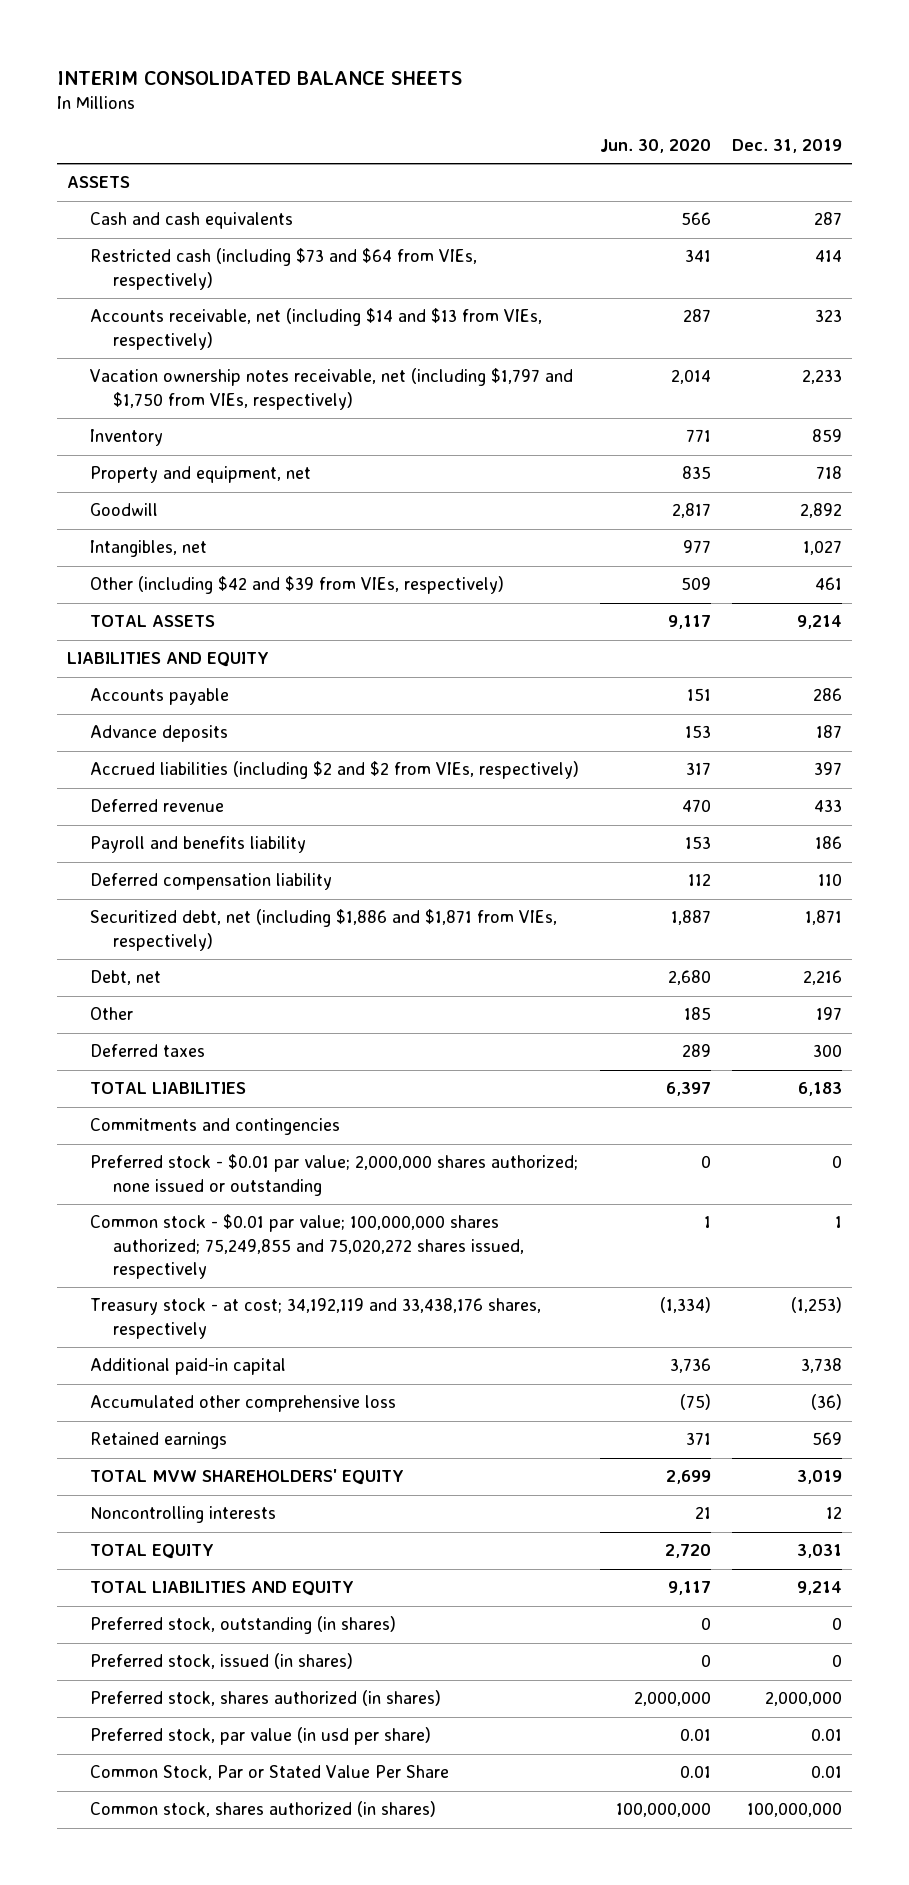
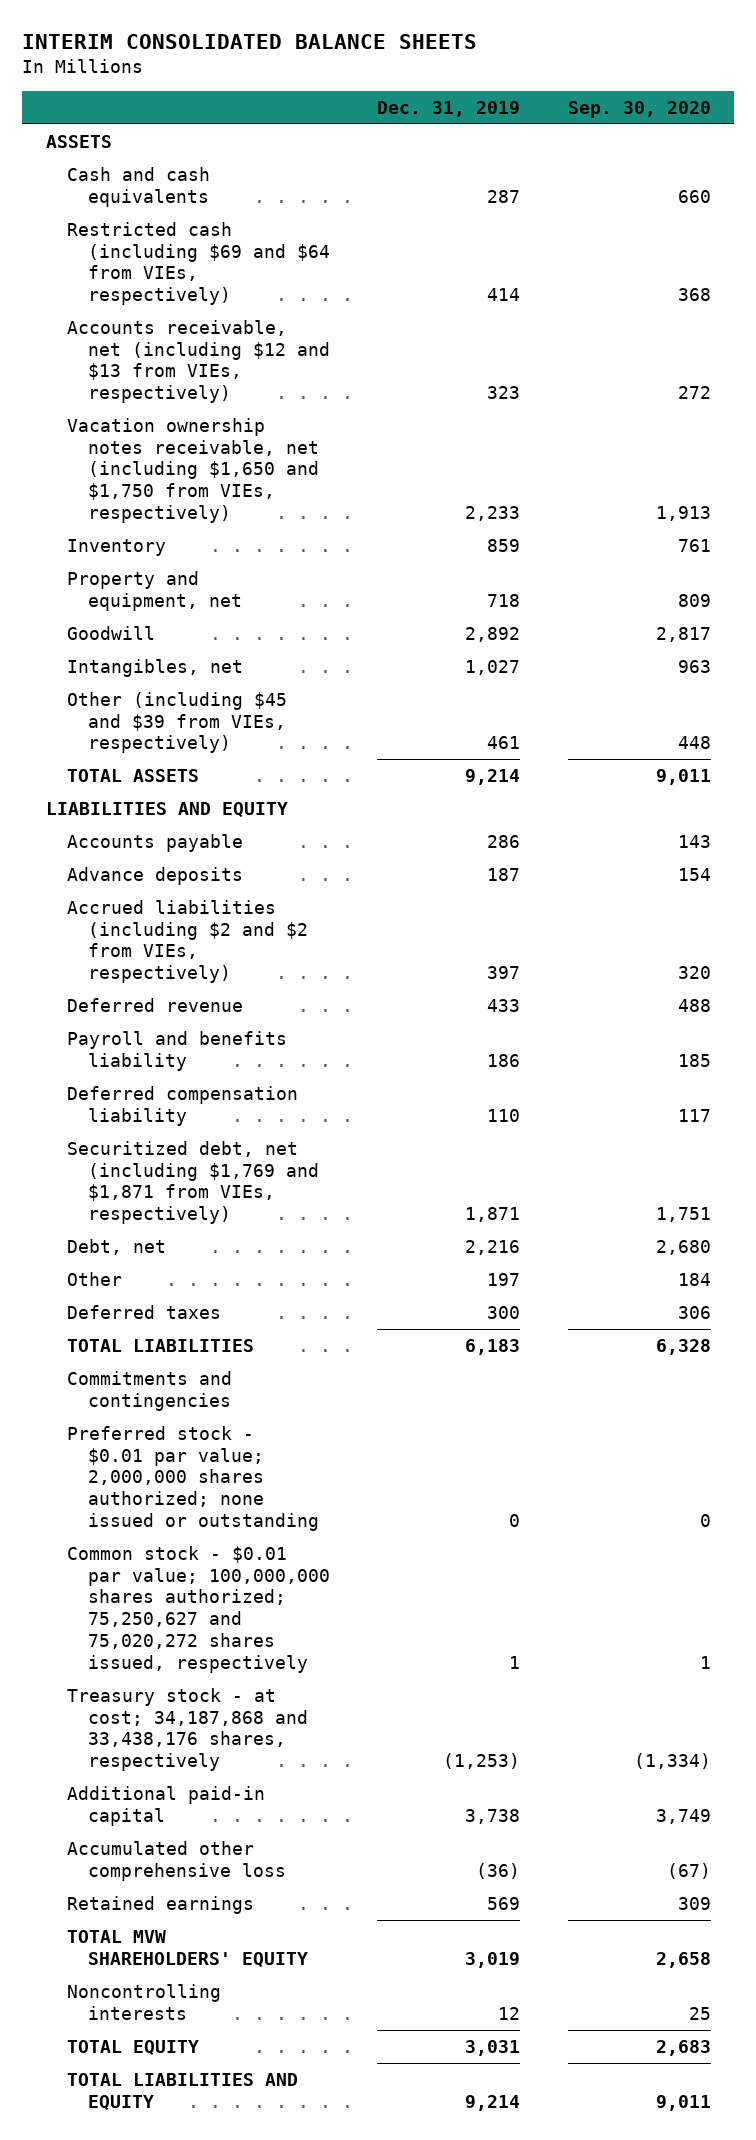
- | Jun. 30, 2020 | Dec. 31, 2019
+ | Dec. 31, 2019 | Sep. 30, 2020
- Restricted cash (including $73 and $64 from VIEs, respectively) | 341 | 414
- Accounts receivable, net (including $14 and $13 from VIEs, respectively) | 287 | 323
- Vacation ownership notes receivable, net (including $1,797 and $1,750 from VIEs, respectively) | 2,014 | 2,233
+ Restricted cash (including $69 and $64 from VIEs, respectively) | 414 | 368
+ Accounts receivable, net (including $12 and $13 from VIEs, respectively) | 323 | 272
+ Vacation ownership notes receivable, net (including $1,650 and $1,750 from VIEs, respectively) | 2,233 | 1,913
- Other (including $42 and $39 from VIEs, respectively) | 509 | 461
+ Other (including $45 and $39 from VIEs, respectively) | 461 | 448
- Securitized debt, net (including $1,886 and $1,871 from VIEs, respectively) | 1,887 | 1,871
+ Securitized debt, net (including $1,769 and $1,871 from VIEs, respectively) | 1,871 | 1,751
- Common stock - $0.01 par value; 100,000,000 shares authorized; 75,249,855 and 75,020,272 shares issued, respectively | 1 | 1
- Treasury stock - at cost; 34,192,119 and 33,438,176 shares, respectively | (1,334) | (1,253)
+ Common stock - $0.01 par value; 100,000,000 shares authorized; 75,250,627 and 75,020,272 shares issued, respectively | 1 | 1
+ Treasury stock - at cost; 34,187,868 and 33,438,176 shares, respectively | (1,253) | (1,334)
- Preferred stock, outstanding (in shares) | 0 | 0
- Preferred stock, issued (in shares) | 0 | 0
- Preferred stock, shares authorized (in shares) | 2,000,000 | 2,000,000
- Preferred stock, par value (in usd per share) | 0.01 | 0.01
- Common Stock, Par or Stated Value Per Share | 0.01 | 0.01
- Common stock, shares authorized (in shares) | 100,000,000 | 100,000,000

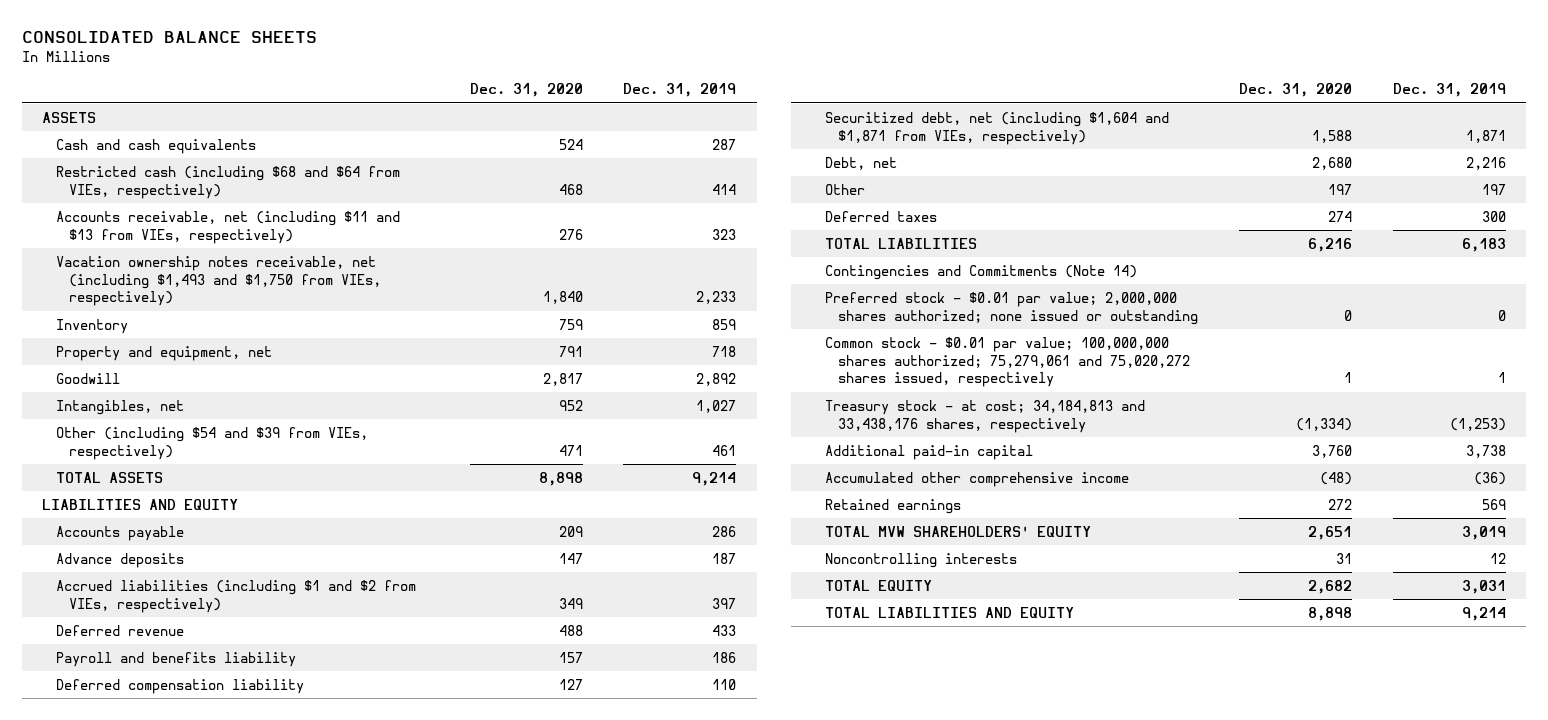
- INTERIM CONSOLIDATED BALANCE SHEETS
+ CONSOLIDATED BALANCE SHEETS
- | Dec. 31, 2019 | Sep. 30, 2020
+ | Dec. 31, 2020 | Dec. 31, 2019
- Restricted cash (including $69 and $64 from VIEs, respectively) | 414 | 368
- Accounts receivable, net (including $12 and $13 from VIEs, respectively) | 323 | 272
- Vacation ownership notes receivable, net (including $1,650 and $1,750 from VIEs, respectively) | 2,233 | 1,913
+ Restricted cash (including $68 and $64 from VIEs, respectively) | 468 | 414
+ Accounts receivable, net (including $11 and $13 from VIEs, respectively) | 276 | 323
+ Vacation ownership notes receivable, net (including $1,493 and $1,750 from VIEs, respectively) | 1,840 | 2,233
- Other (including $45 and $39 from VIEs, respectively) | 461 | 448
+ Other (including $54 and $39 from VIEs, respectively) | 471 | 461
- Accrued liabilities (including $2 and $2 from VIEs, respectively) | 397 | 320
+ Accrued liabilities (including $1 and $2 from VIEs, respectively) | 349 | 397
- Securitized debt, net (including $1,769 and $1,871 from VIEs, respectively) | 1,871 | 1,751
+ Securitized debt, net (including $1,604 and $1,871 from VIEs, respectively) | 1,588 | 1,871
- Commitments and contingencies
+ Contingencies and Commitments (Note 14)
- Common stock - $0.01 par value; 100,000,000 shares authorized; 75,250,627 and 75,020,272 shares issued, respectively | 1 | 1
- Treasury stock - at cost; 34,187,868 and 33,438,176 shares, respectively | (1,253) | (1,334)
+ Common stock - $0.01 par value; 100,000,000 shares authorized; 75,279,061 and 75,020,272 shares issued, respectively | 1 | 1
+ Treasury stock - at cost; 34,184,813 and 33,438,176 shares, respectively | (1,334) | (1,253)
- Accumulated other comprehensive loss | (36) | (67)
+ Accumulated other comprehensive income | (48) | (36)

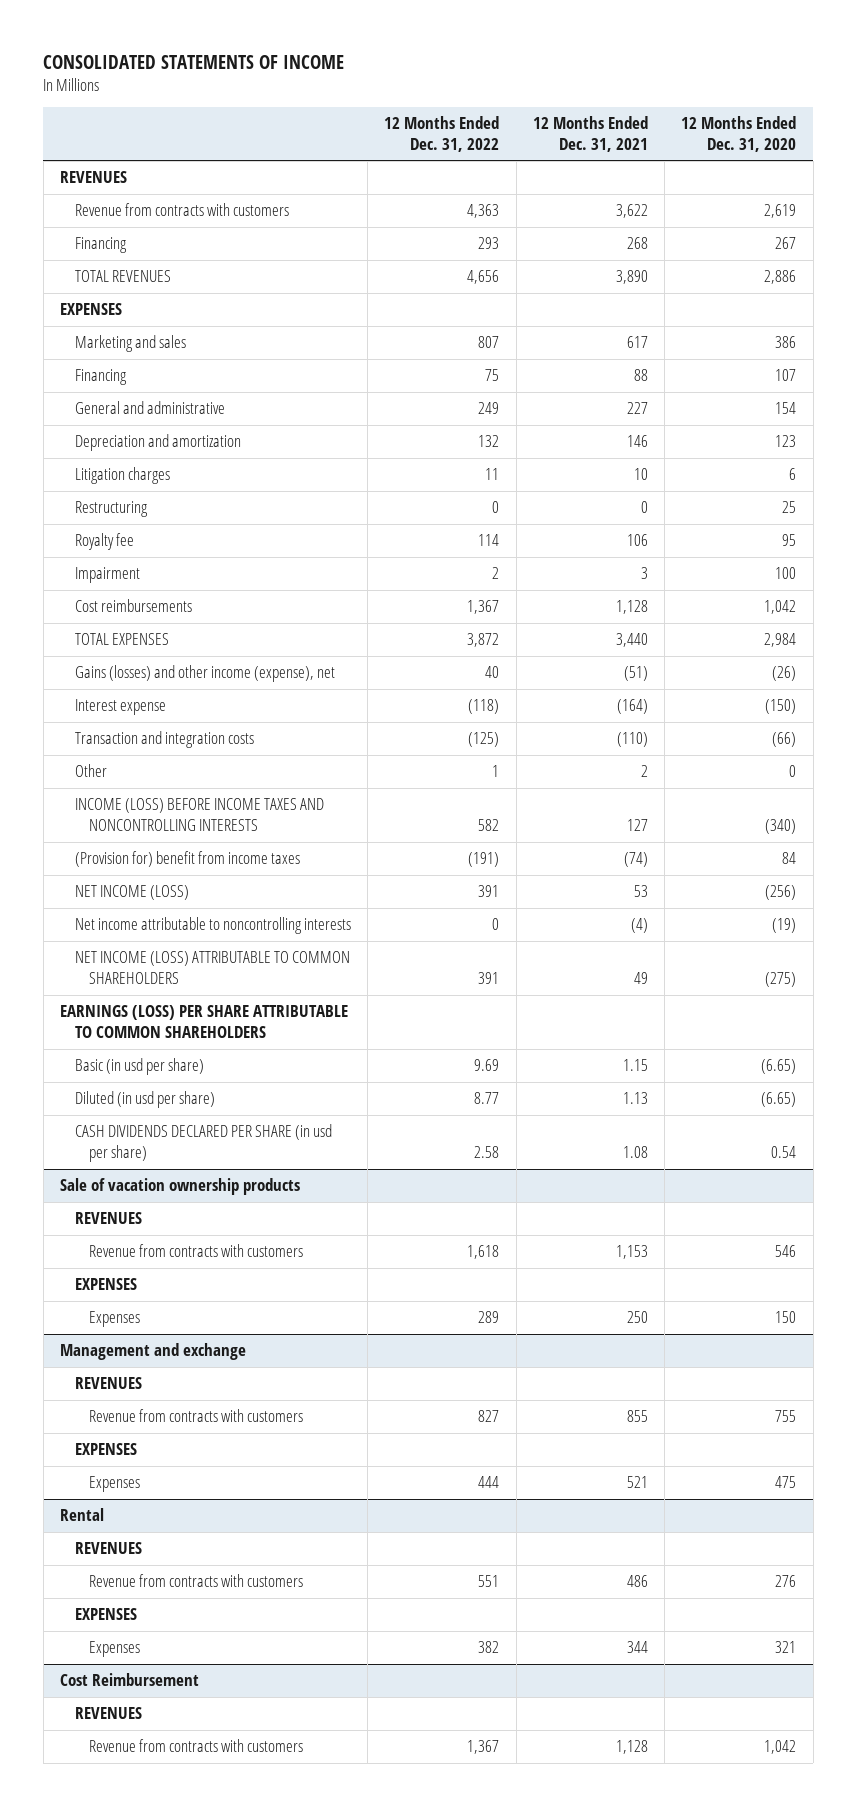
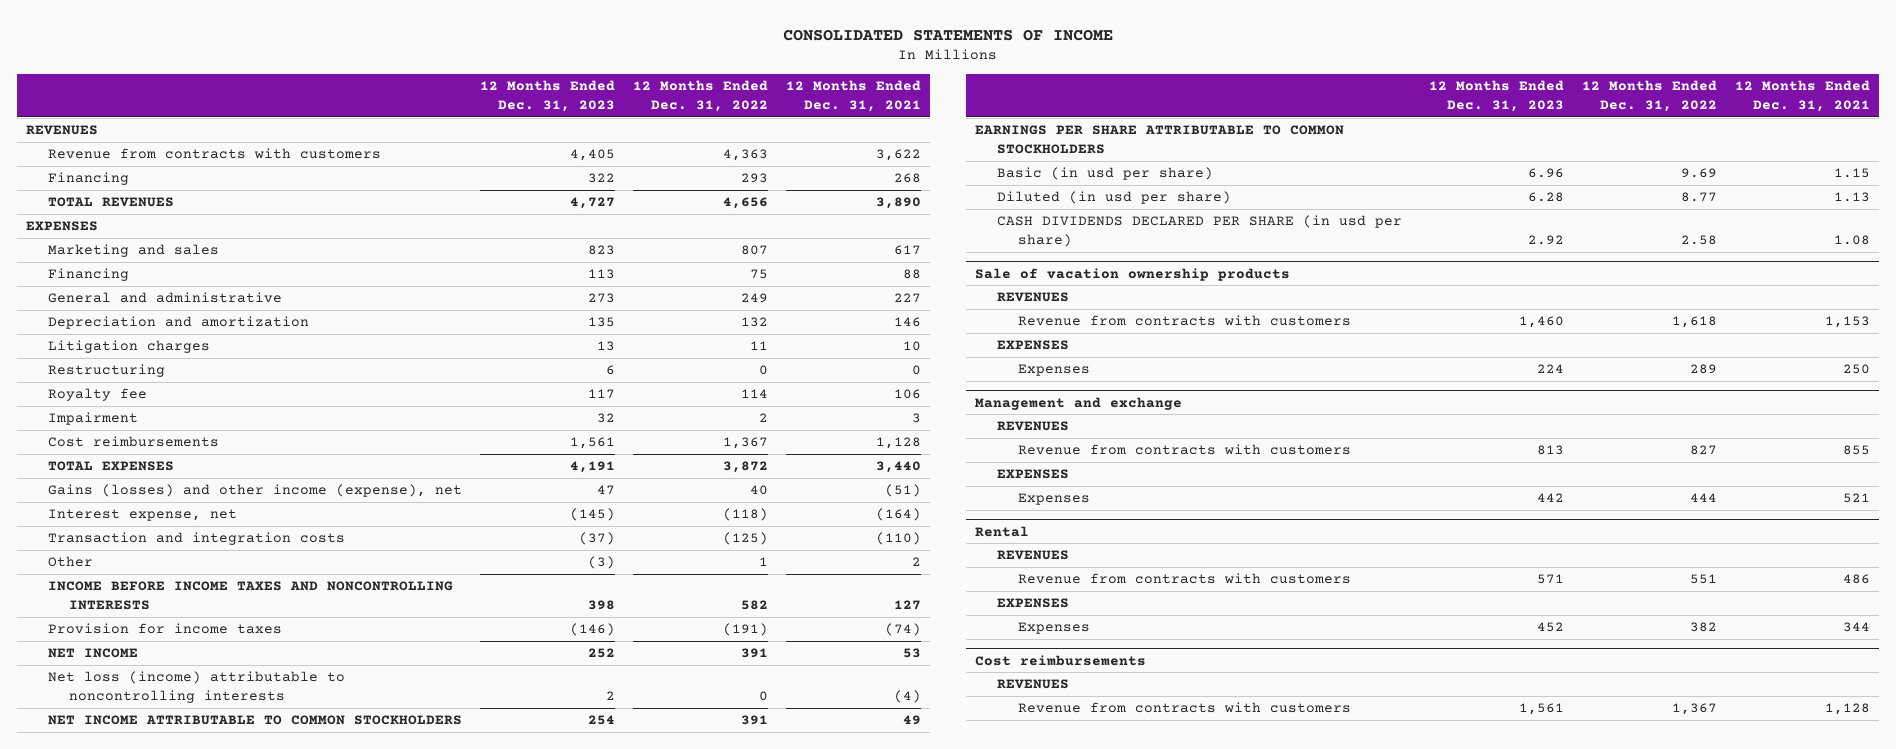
- | 12 Months Ended Dec. 31, 2022 | 12 Months Ended Dec. 31, 2021 | 12 Months Ended Dec. 31, 2020
+ | 12 Months Ended Dec. 31, 2023 | 12 Months Ended Dec. 31, 2022 | 12 Months Ended Dec. 31, 2021
- Interest expense | (118) | (164) | (150)
+ Interest expense, net | (145) | (118) | (164)
- INCOME (LOSS) BEFORE INCOME TAXES AND NONCONTROLLING INTERESTS | 582 | 127 | (340)
- (Provision for) benefit from income taxes | (191) | (74) | 84
- NET INCOME (LOSS) | 391 | 53 | (256)
- Net income attributable to noncontrolling interests | 0 | (4) | (19)
- NET INCOME (LOSS) ATTRIBUTABLE TO COMMON SHAREHOLDERS | 391 | 49 | (275)
- EARNINGS (LOSS) PER SHARE ATTRIBUTABLE TO COMMON SHAREHOLDERS
+ INCOME BEFORE INCOME TAXES AND NONCONTROLLING INTERESTS | 398 | 582 | 127
+ Provision for income taxes | (146) | (191) | (74)
+ NET INCOME | 252 | 391 | 53
+ Net loss (income) attributable to noncontrolling interests | 2 | 0 | (4)
+ NET INCOME ATTRIBUTABLE TO COMMON STOCKHOLDERS | 254 | 391 | 49
+ EARNINGS PER SHARE ATTRIBUTABLE TO COMMON STOCKHOLDERS
- Cost Reimbursement
+ Cost reimbursements

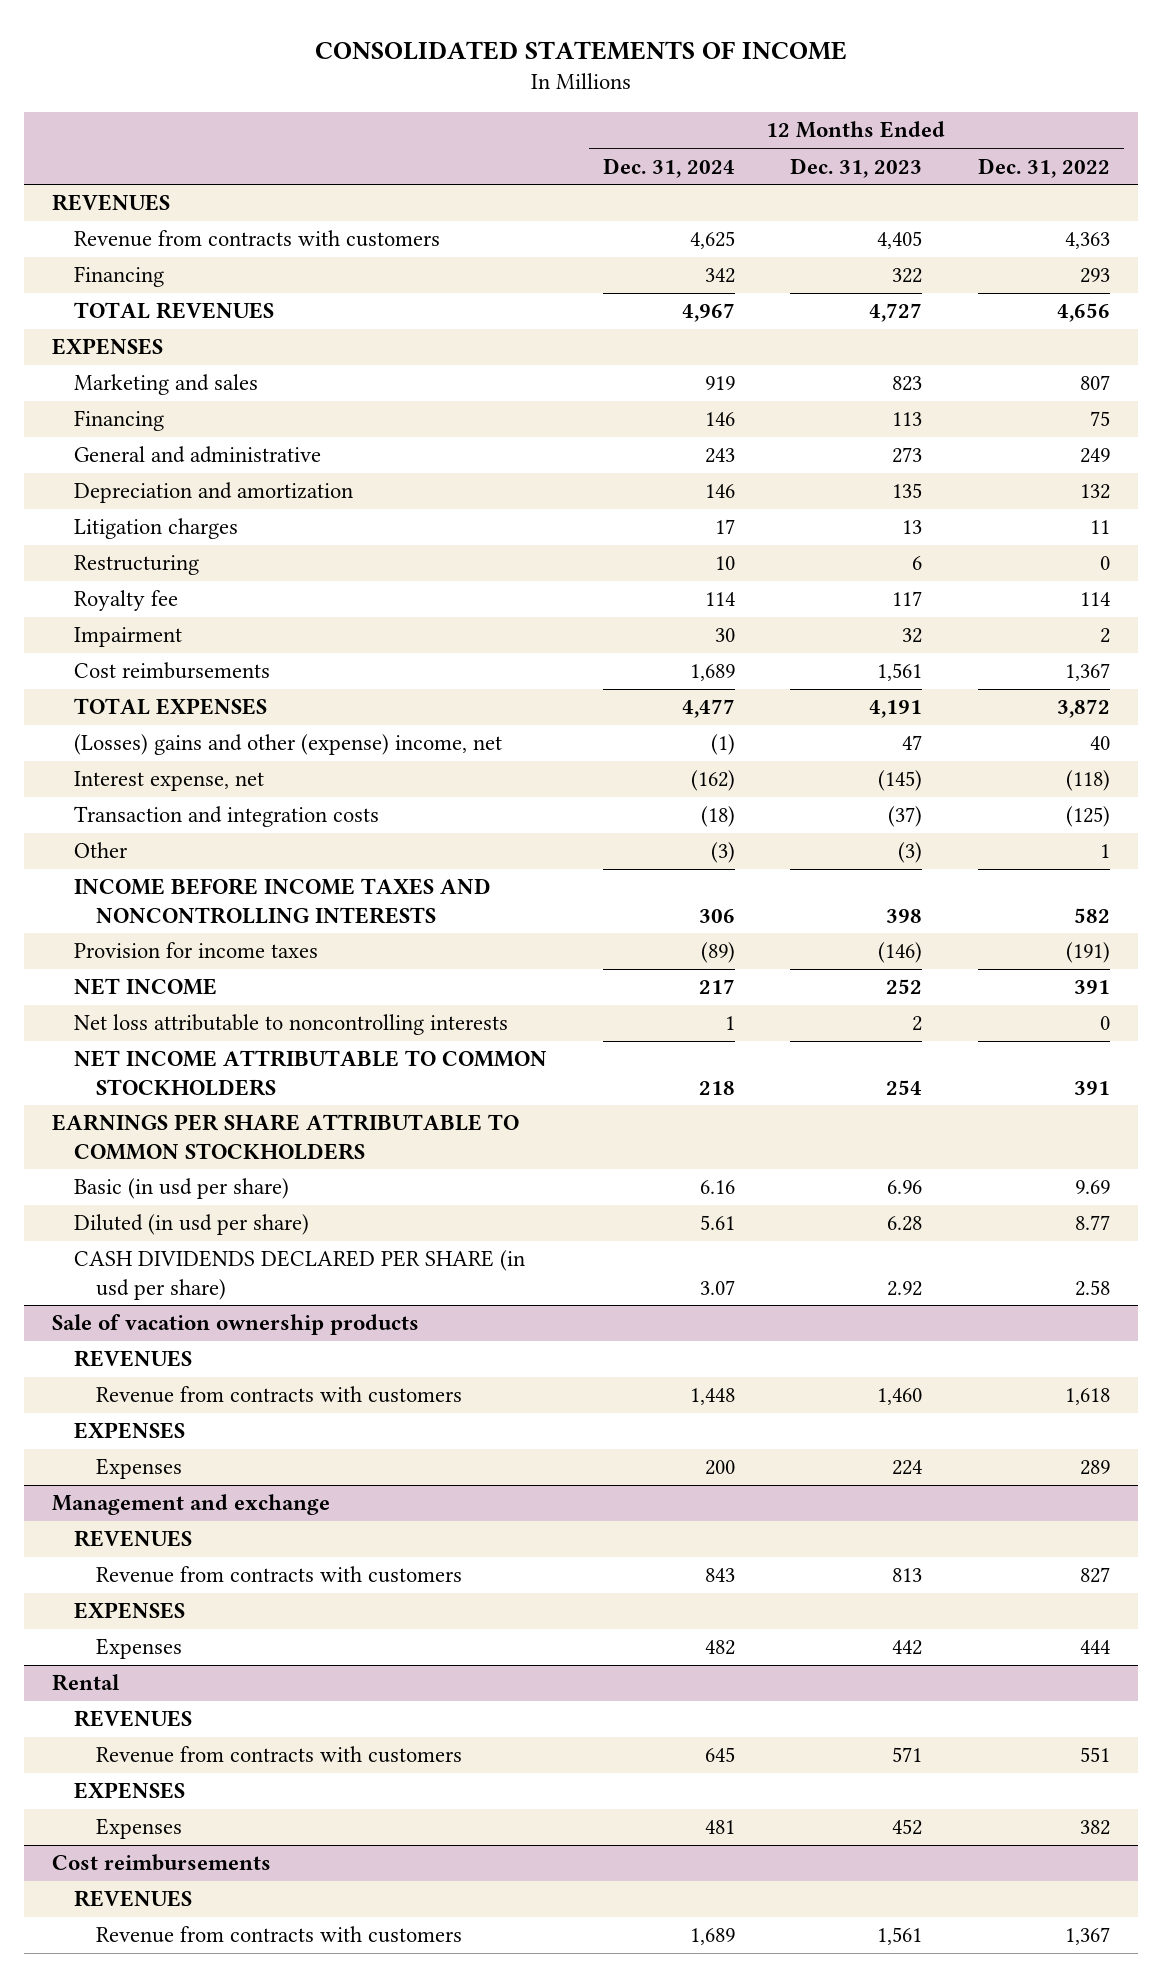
- | 12 Months Ended Dec. 31, 2023 | 12 Months Ended Dec. 31, 2022 | 12 Months Ended Dec. 31, 2021
+ | 12 Months Ended Dec. 31, 2024 | 12 Months Ended Dec. 31, 2023 | 12 Months Ended Dec. 31, 2022
- Gains (losses) and other income (expense), net | 47 | 40 | (51)
+ (Losses) gains and other (expense) income, net | (1) | 47 | 40
- Net loss (income) attributable to noncontrolling interests | 2 | 0 | (4)
+ Net loss attributable to noncontrolling interests | 1 | 2 | 0

